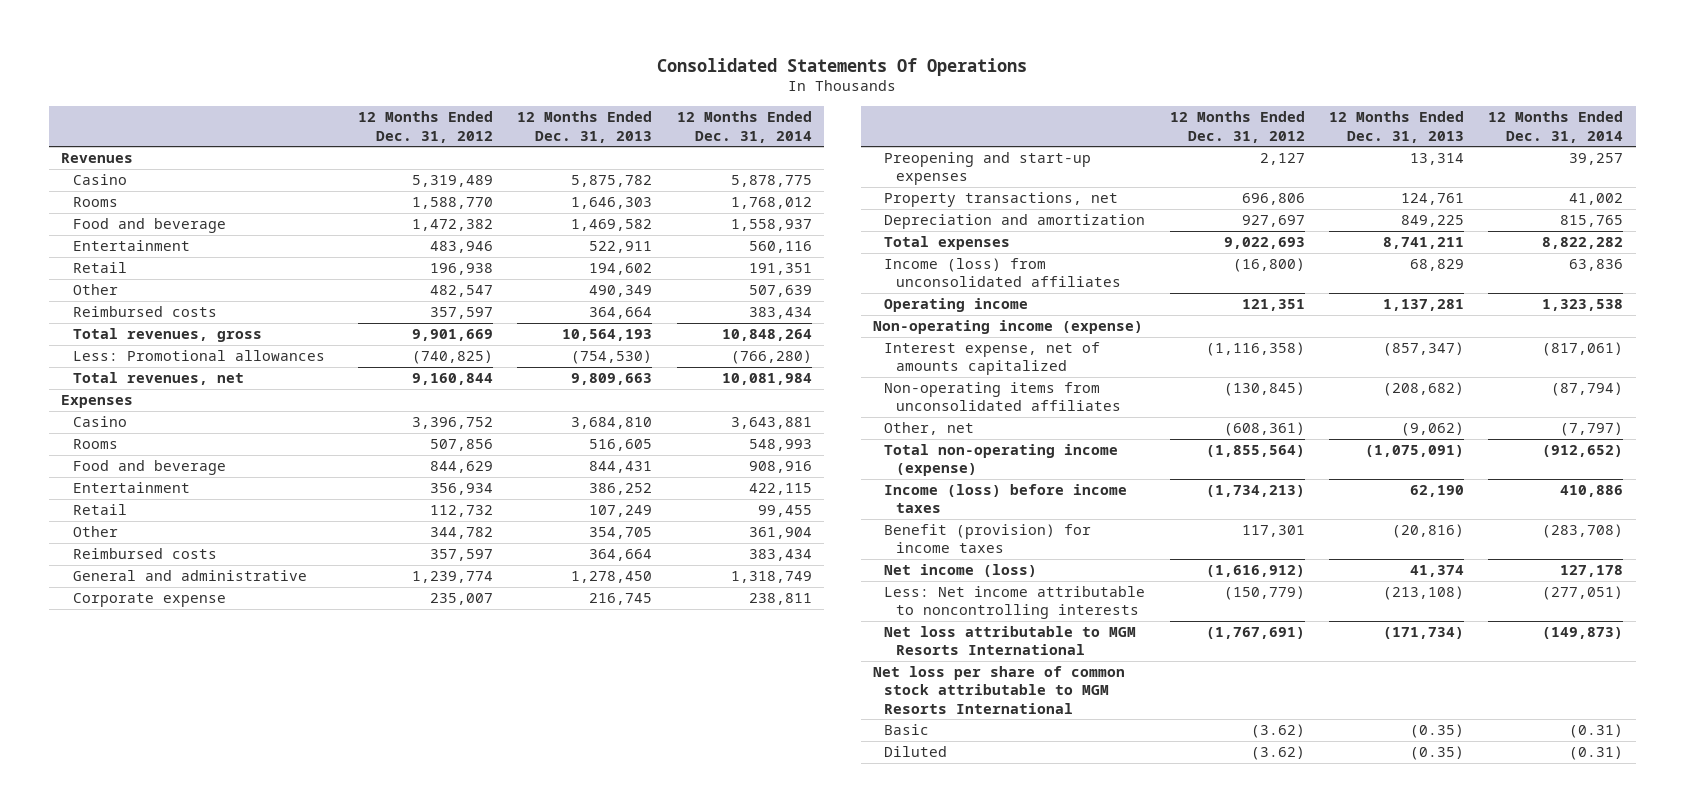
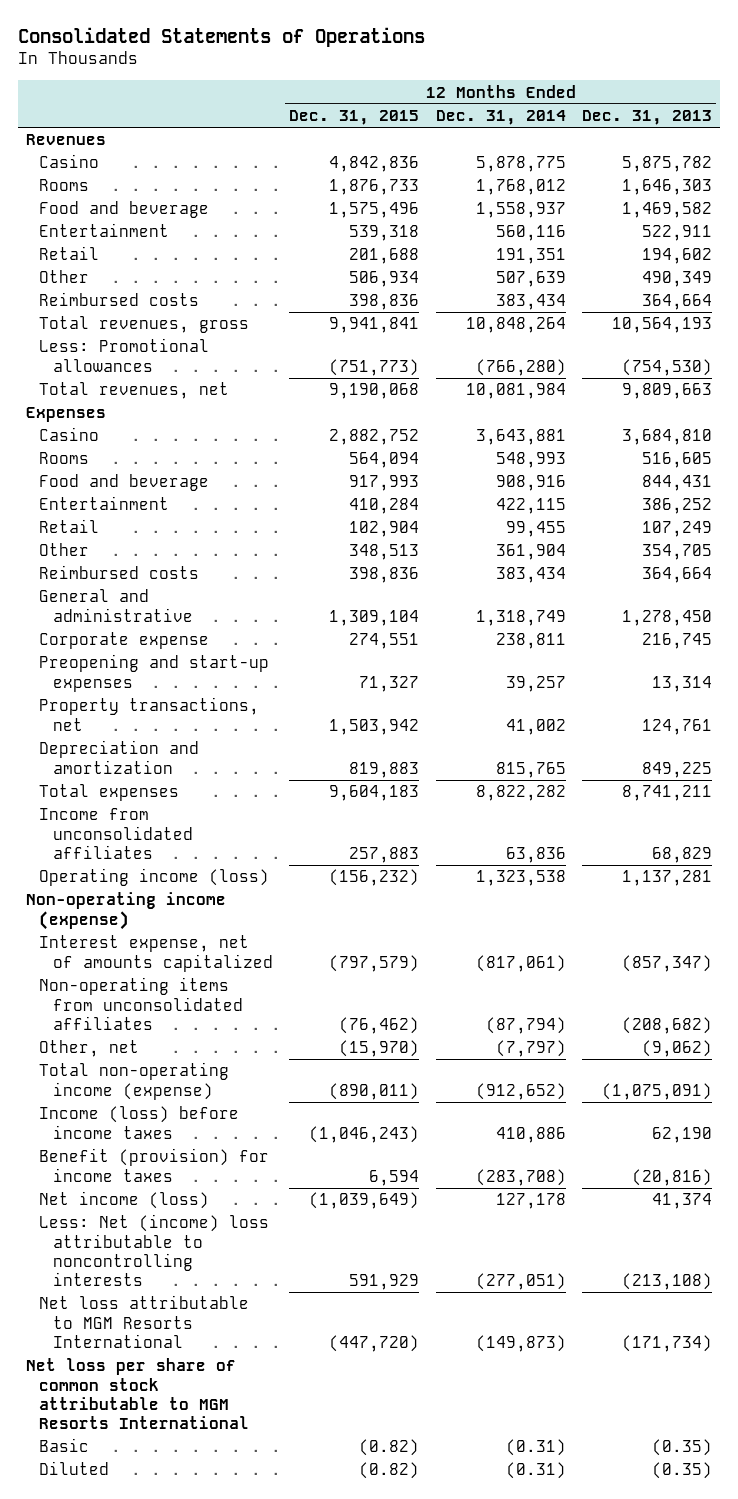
- Consolidated Statements Of Operations
+ Consolidated Statements of Operations
- | 12 Months Ended Dec. 31, 2012 | 12 Months Ended Dec. 31, 2013 | 12 Months Ended Dec. 31, 2014
+ | 12 Months Ended Dec. 31, 2015 | 12 Months Ended Dec. 31, 2014 | 12 Months Ended Dec. 31, 2013
- Income (loss) from unconsolidated affiliates | (16,800) | 68,829 | 63,836
- Operating income | 121,351 | 1,137,281 | 1,323,538
+ Income from unconsolidated affiliates | 257,883 | 63,836 | 68,829
+ Operating income (loss) | (156,232) | 1,323,538 | 1,137,281
- Less: Net income attributable to noncontrolling interests | (150,779) | (213,108) | (277,051)
+ Less: Net (income) loss attributable to noncontrolling interests | 591,929 | (277,051) | (213,108)

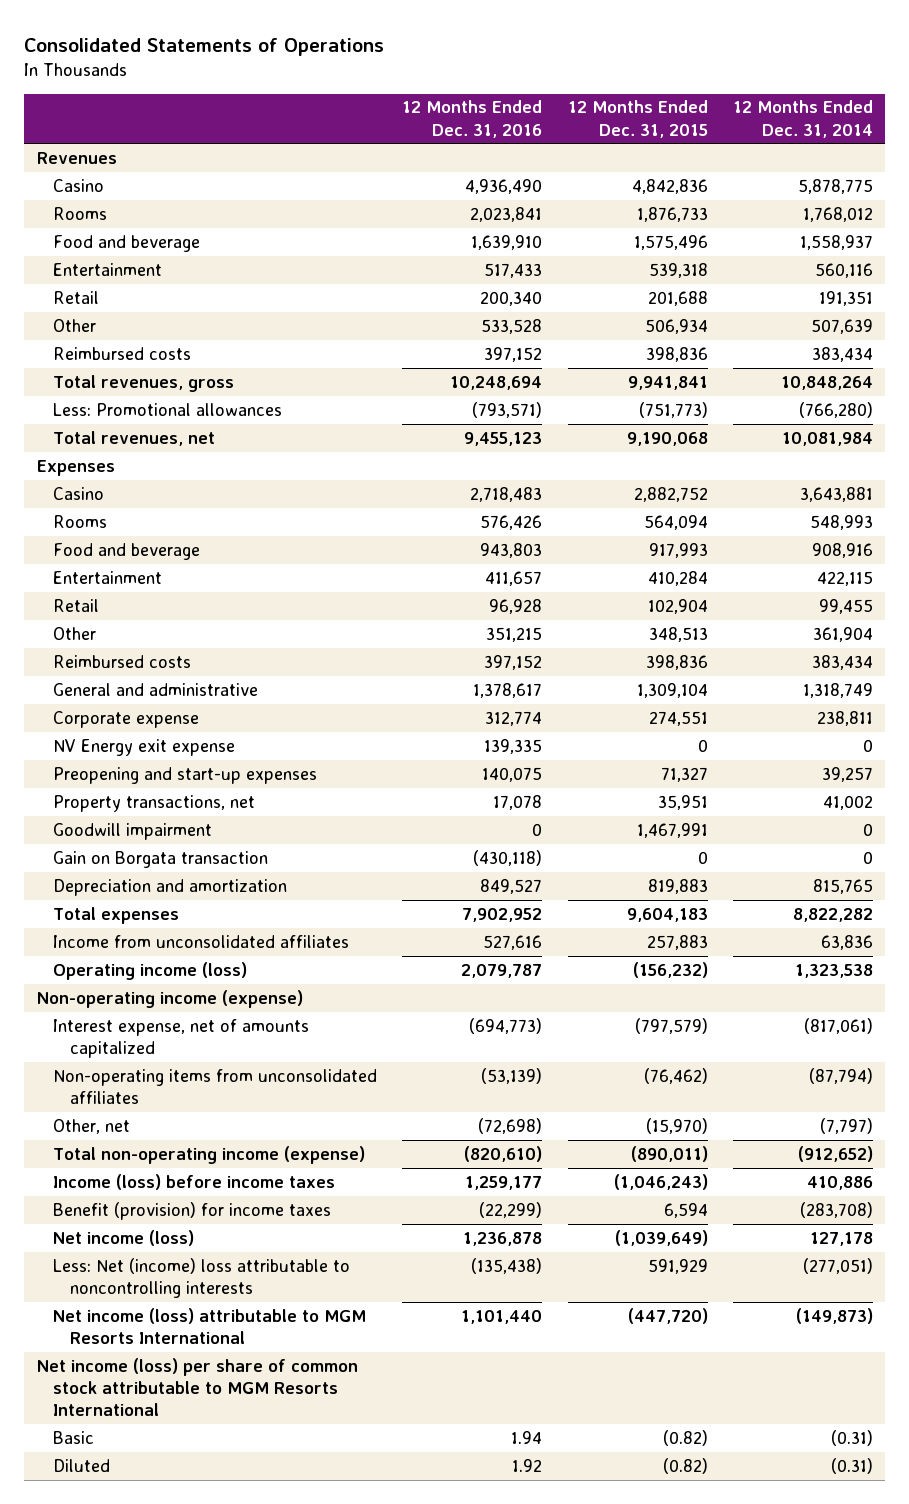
- | 12 Months Ended Dec. 31, 2015 | 12 Months Ended Dec. 31, 2014 | 12 Months Ended Dec. 31, 2013
+ | 12 Months Ended Dec. 31, 2016 | 12 Months Ended Dec. 31, 2015 | 12 Months Ended Dec. 31, 2014
+ NV Energy exit expense | 139,335 | 0 | 0
- Property transactions, net | 1,503,942 | 41,002 | 124,761
+ Property transactions, net | 17,078 | 35,951 | 41,002
+ Goodwill impairment | 0 | 1,467,991 | 0
+ Gain on Borgata transaction | (430,118) | 0 | 0
- Net loss attributable to MGM Resorts International | (447,720) | (149,873) | (171,734)
- Net loss per share of common stock attributable to MGM Resorts International
+ Net income (loss) attributable to MGM Resorts International | 1,101,440 | (447,720) | (149,873)
+ Net income (loss) per share of common stock attributable to MGM Resorts International

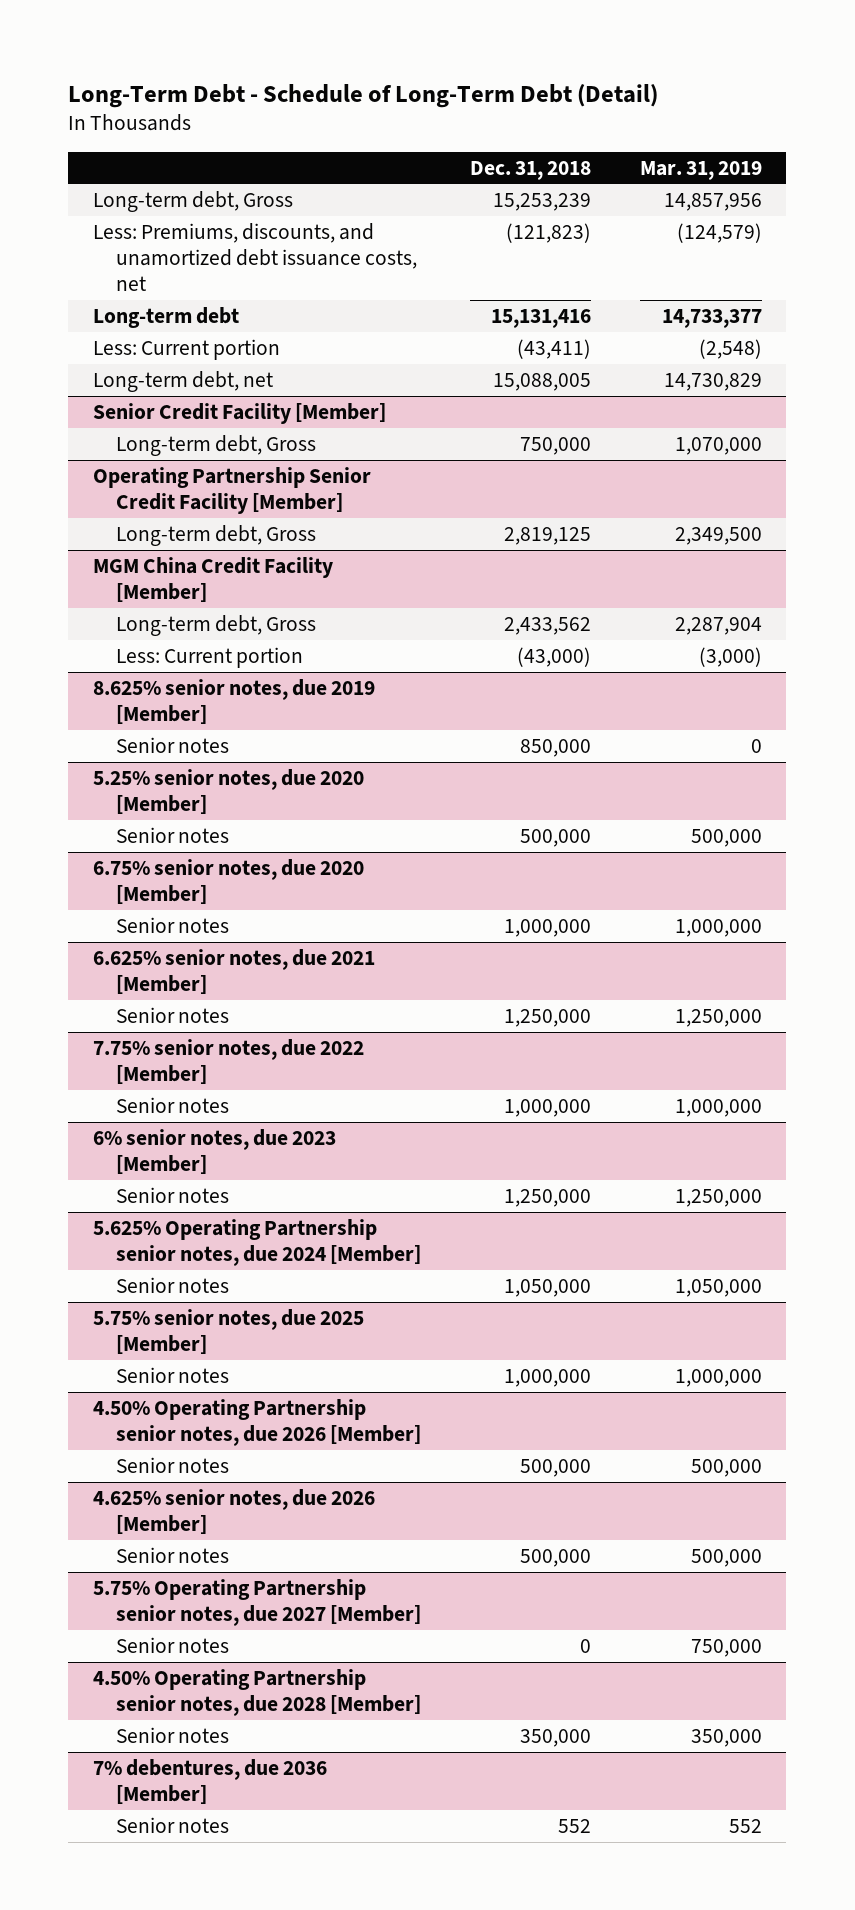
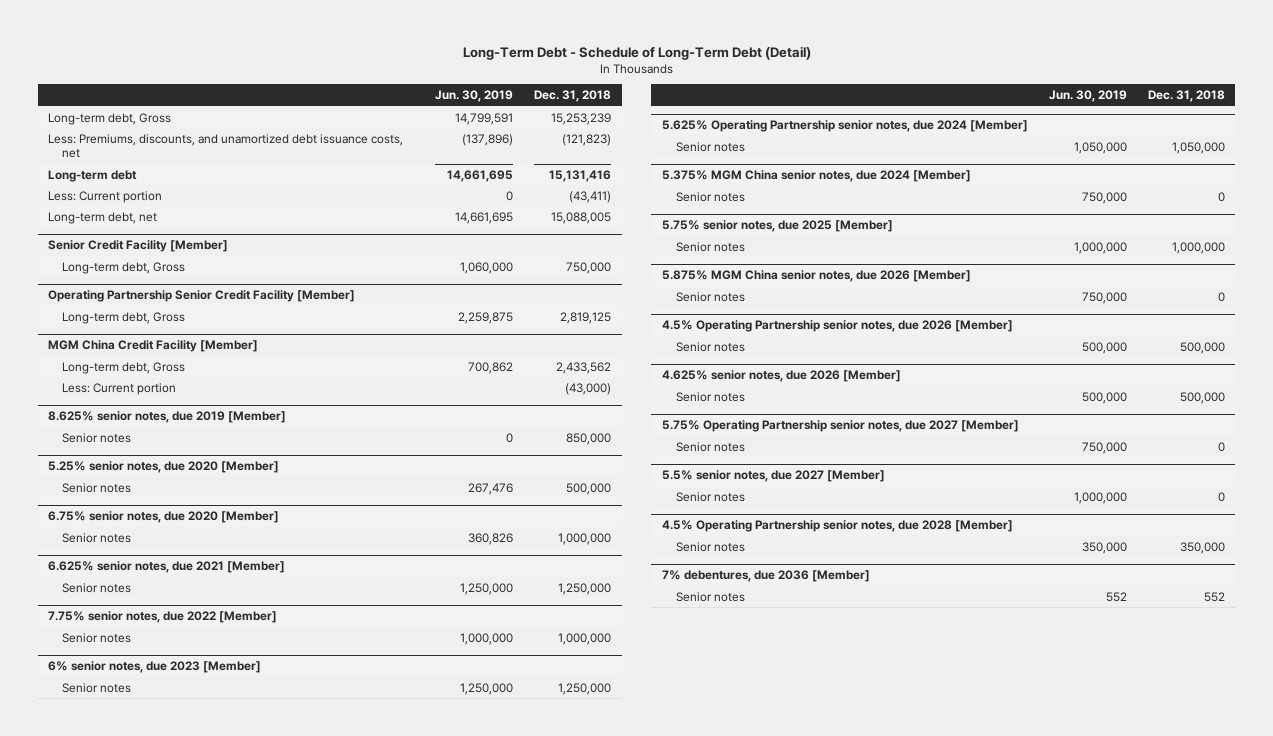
- | Dec. 31, 2018 | Mar. 31, 2019
+ | Jun. 30, 2019 | Dec. 31, 2018
+ 5.375% MGM China senior notes, due 2024 [Member]
+ Senior notes | 750,000 | 0
- 4.50% Operating Partnership senior notes, due 2026 [Member]
+ 5.875% MGM China senior notes, due 2026 [Member]
+ Senior notes | 750,000 | 0
+ 4.5% Operating Partnership senior notes, due 2026 [Member]
- 4.50% Operating Partnership senior notes, due 2028 [Member]
+ 5.5% senior notes, due 2027 [Member]
+ Senior notes | 1,000,000 | 0
+ 4.5% Operating Partnership senior notes, due 2028 [Member]

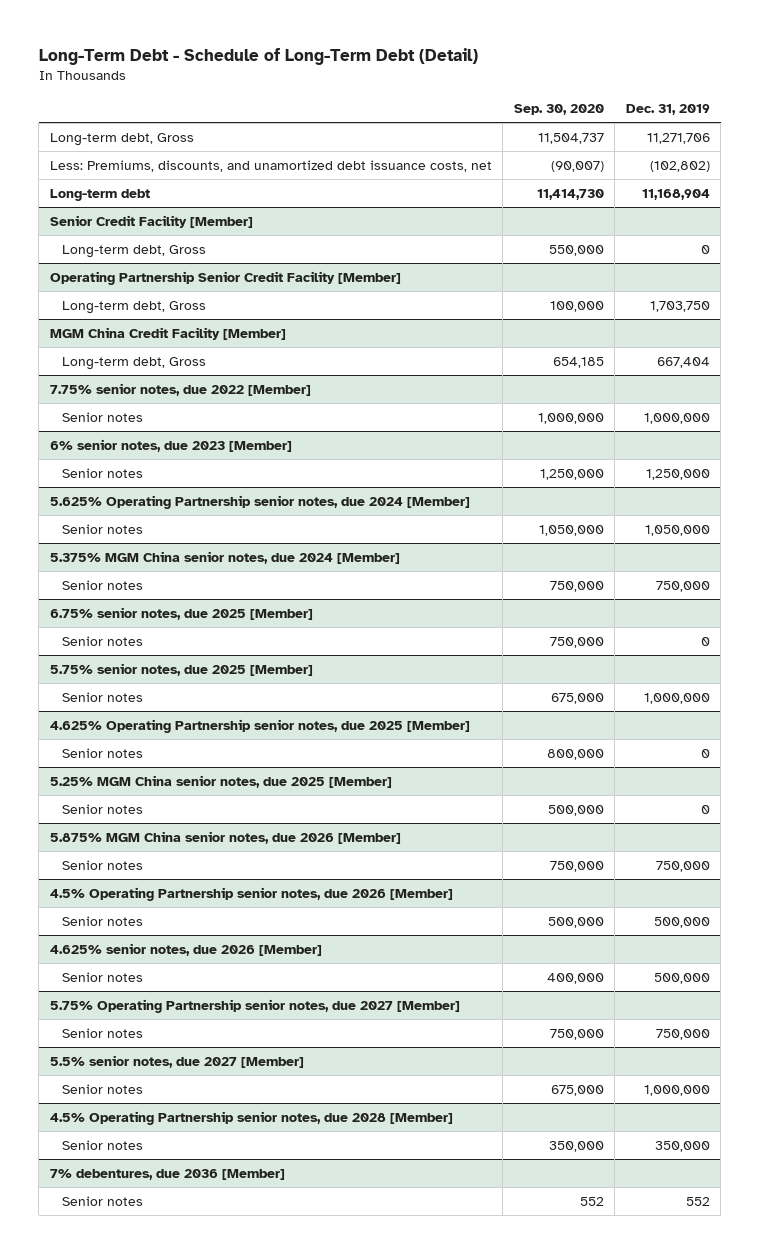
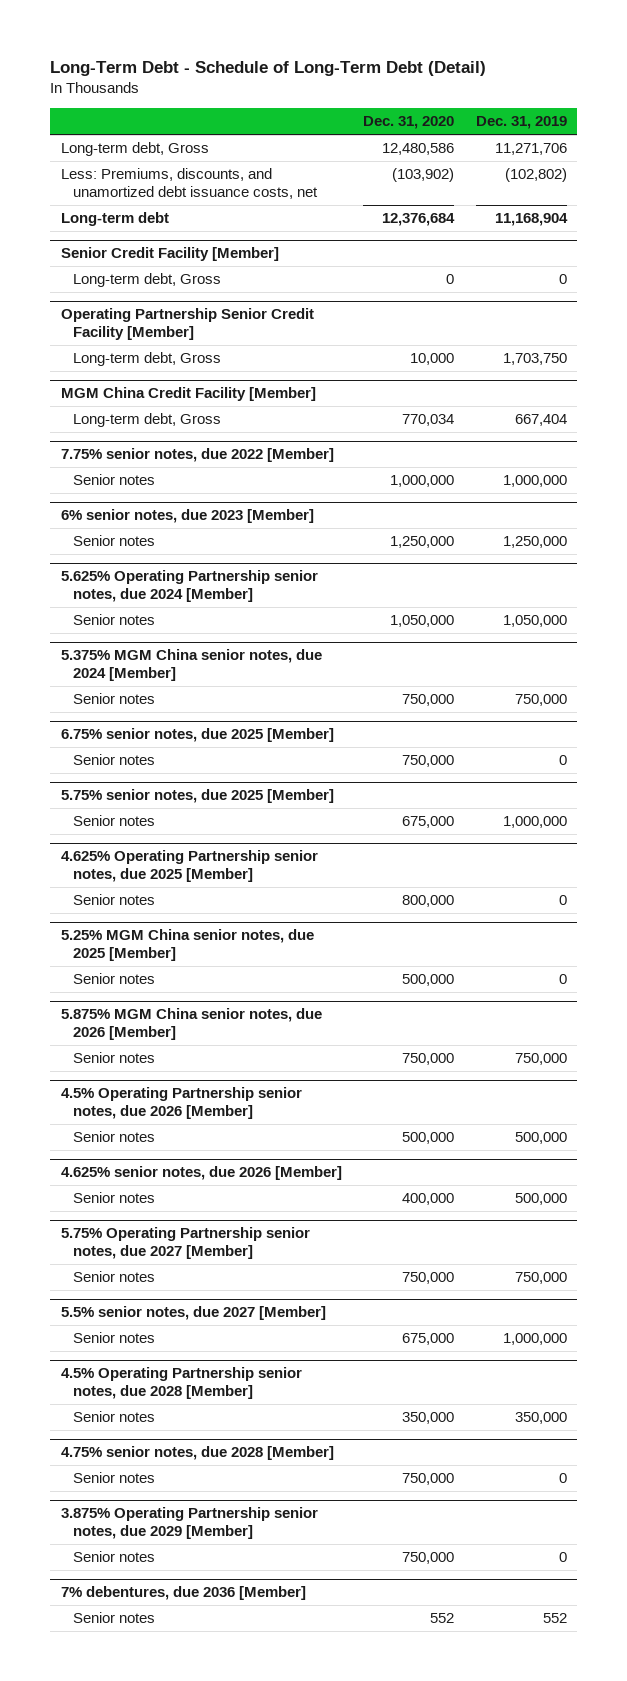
- | Sep. 30, 2020 | Dec. 31, 2019
+ | Dec. 31, 2020 | Dec. 31, 2019
+ 4.75% senior notes, due 2028 [Member]
+ Senior notes | 750,000 | 0
+ 3.875% Operating Partnership senior notes, due 2029 [Member]
+ Senior notes | 750,000 | 0

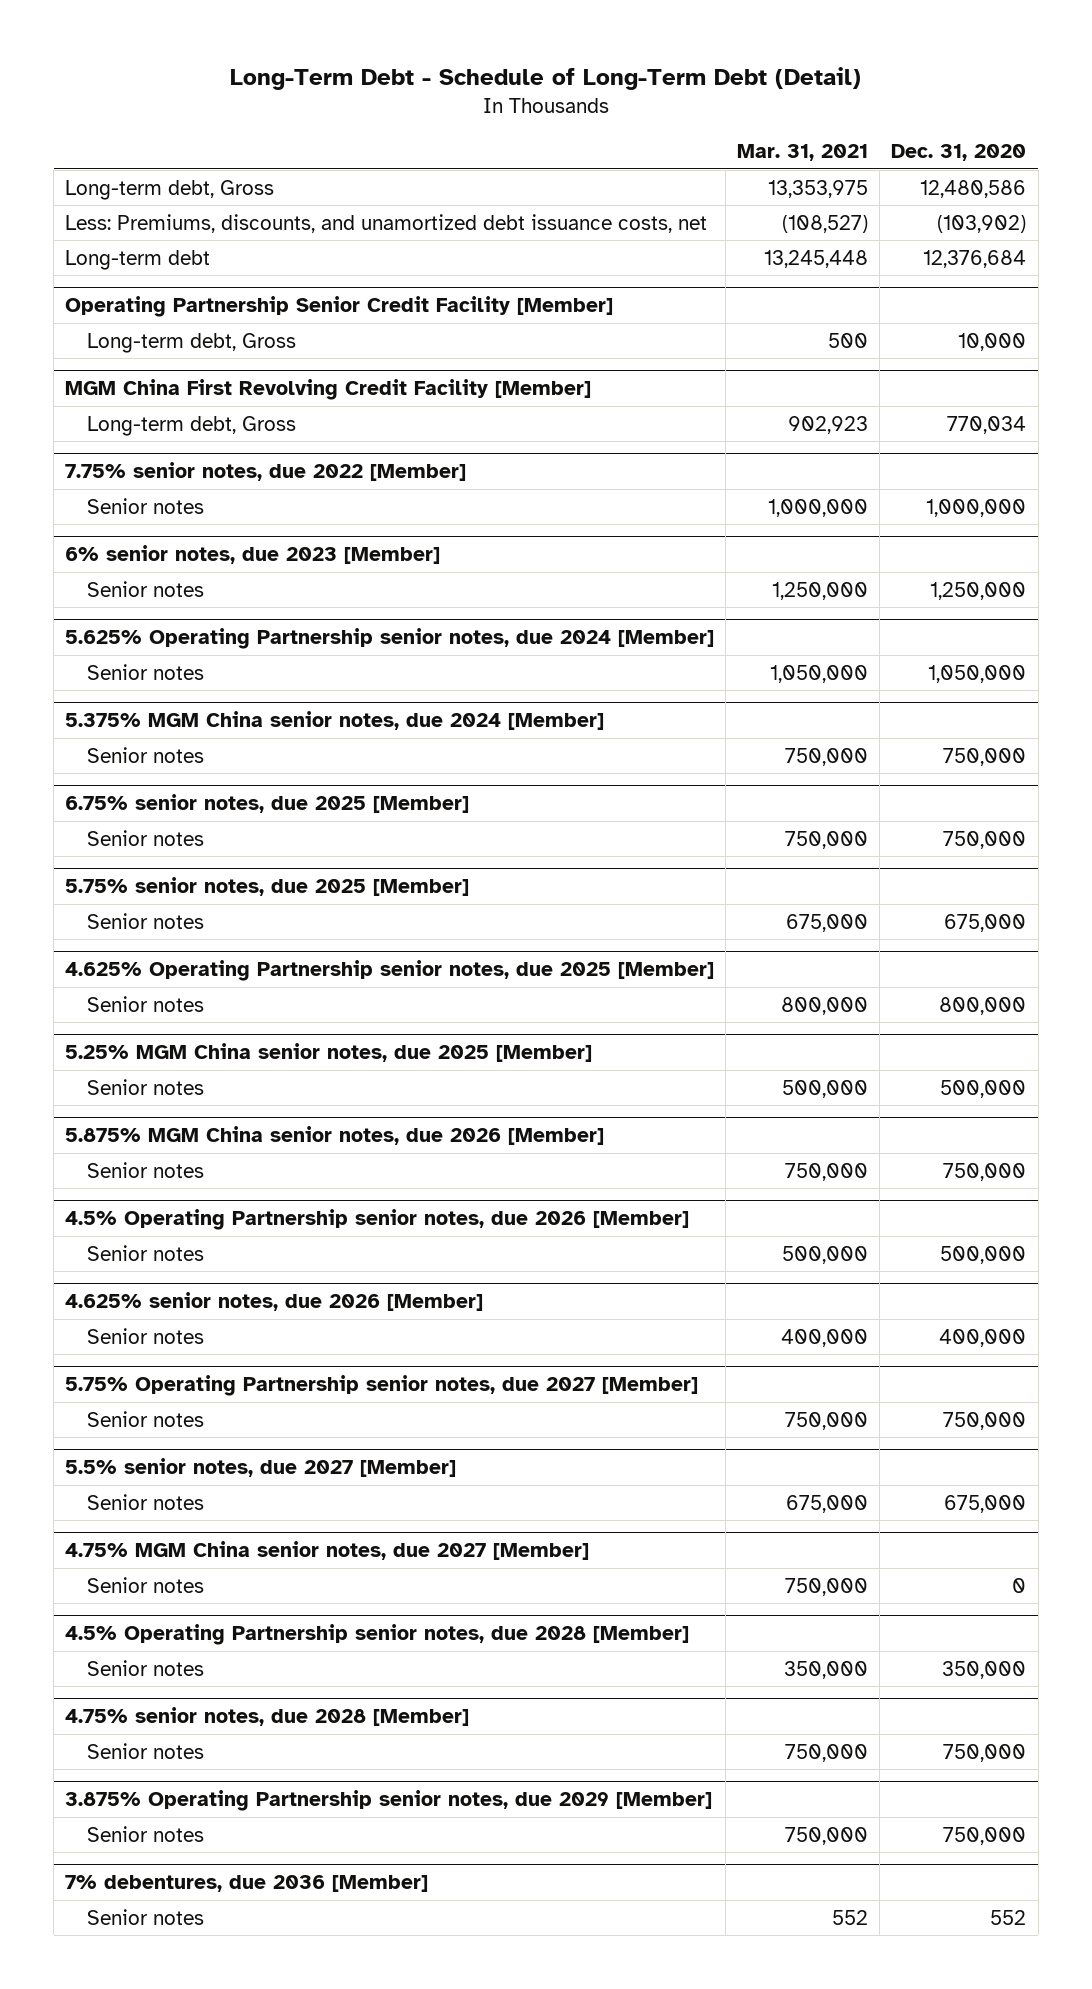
- | Dec. 31, 2020 | Dec. 31, 2019
+ | Mar. 31, 2021 | Dec. 31, 2020
- Senior Credit Facility [Member]
- Long-term debt, Gross | 0 | 0
- MGM China Credit Facility [Member]
+ MGM China First Revolving Credit Facility [Member]
+ 4.75% MGM China senior notes, due 2027 [Member]
+ Senior notes | 750,000 | 0

